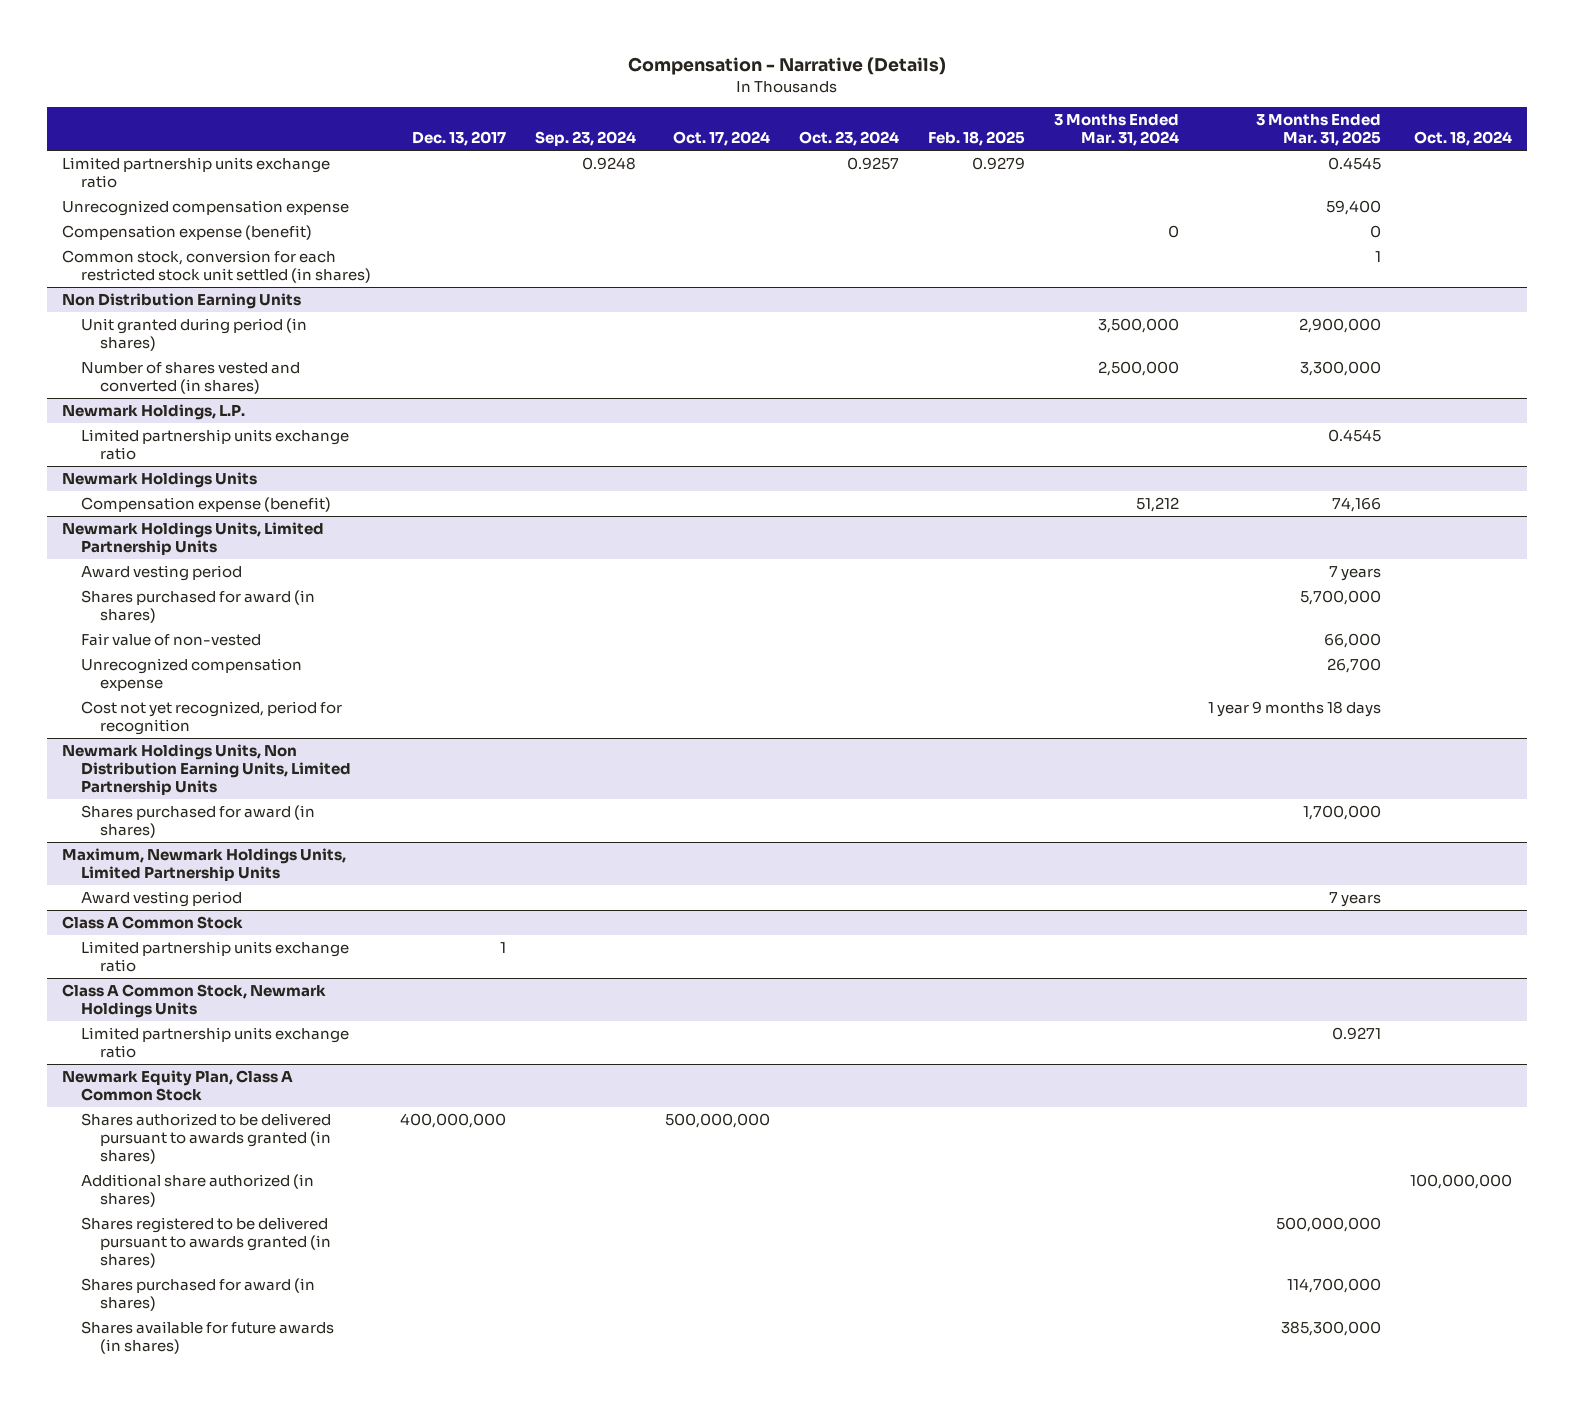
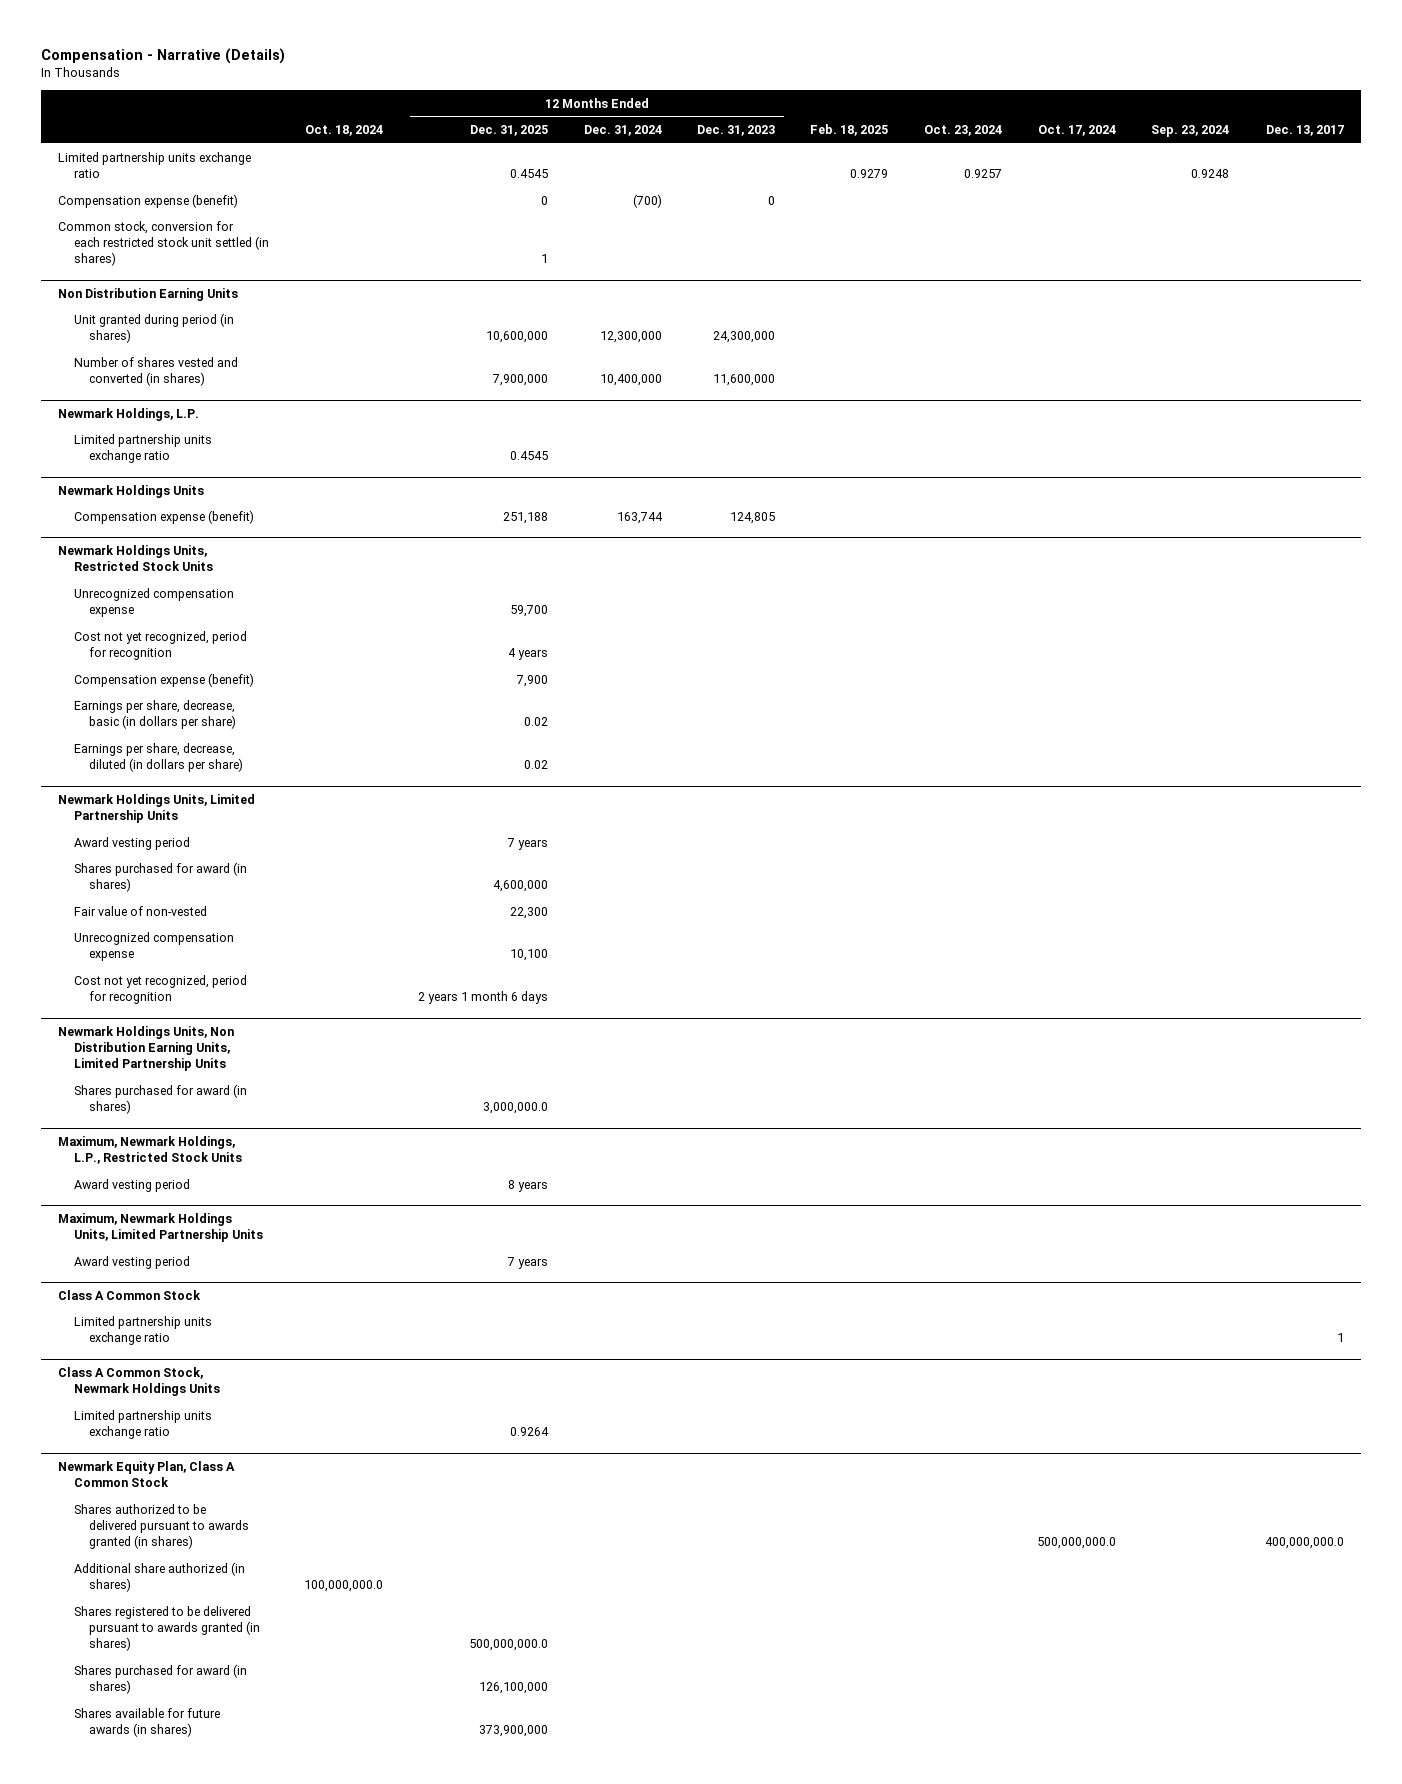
- | Dec. 13, 2017 | Sep. 23, 2024 | Oct. 17, 2024 | Oct. 23, 2024 | Feb. 18, 2025 | 3 Months Ended Mar. 31, 2024 | 3 Months Ended Mar. 31, 2025 | Oct. 18, 2024
+ | Oct. 18, 2024 | 12 Months Ended Dec. 31, 2025 | 12 Months Ended Dec. 31, 2024 | 12 Months Ended Dec. 31, 2023 | Feb. 18, 2025 | Oct. 23, 2024 | Oct. 17, 2024 | Sep. 23, 2024 | Dec. 13, 2017
- Unrecognized compensation expense | | | | | | | 59,400 |
+ Newmark Holdings Units, Restricted Stock Units
+ Unrecognized compensation expense | | 59,700 | | | | | | |
+ Cost not yet recognized, period for recognition | | 4 years | | | | | | |
+ Compensation expense (benefit) | | 7,900 | | | | | | |
+ Earnings per share, decrease, basic (in dollars per share) | | 0.02 | | | | | | |
+ Earnings per share, decrease, diluted (in dollars per share) | | 0.02 | | | | | | |
+ Maximum, Newmark Holdings, L.P., Restricted Stock Units
+ Award vesting period | | 8 years | | | | | | |
@ Newmark Equity Plan, Class A Common Stock
- Shares authorized to be delivered pursuant to awards granted (in shares) | 400,000,000 | | 500,000,000 | | | | |
- Additional share authorized (in shares) | | | | | | | | 100,000,000
+ Shares authorized to be delivered pursuant to awards granted (in shares) | | | | | | | 500,000,000.0 | | 400,000,000.0
+ Additional share authorized (in shares) | 100,000,000.0 | | | | | | | |

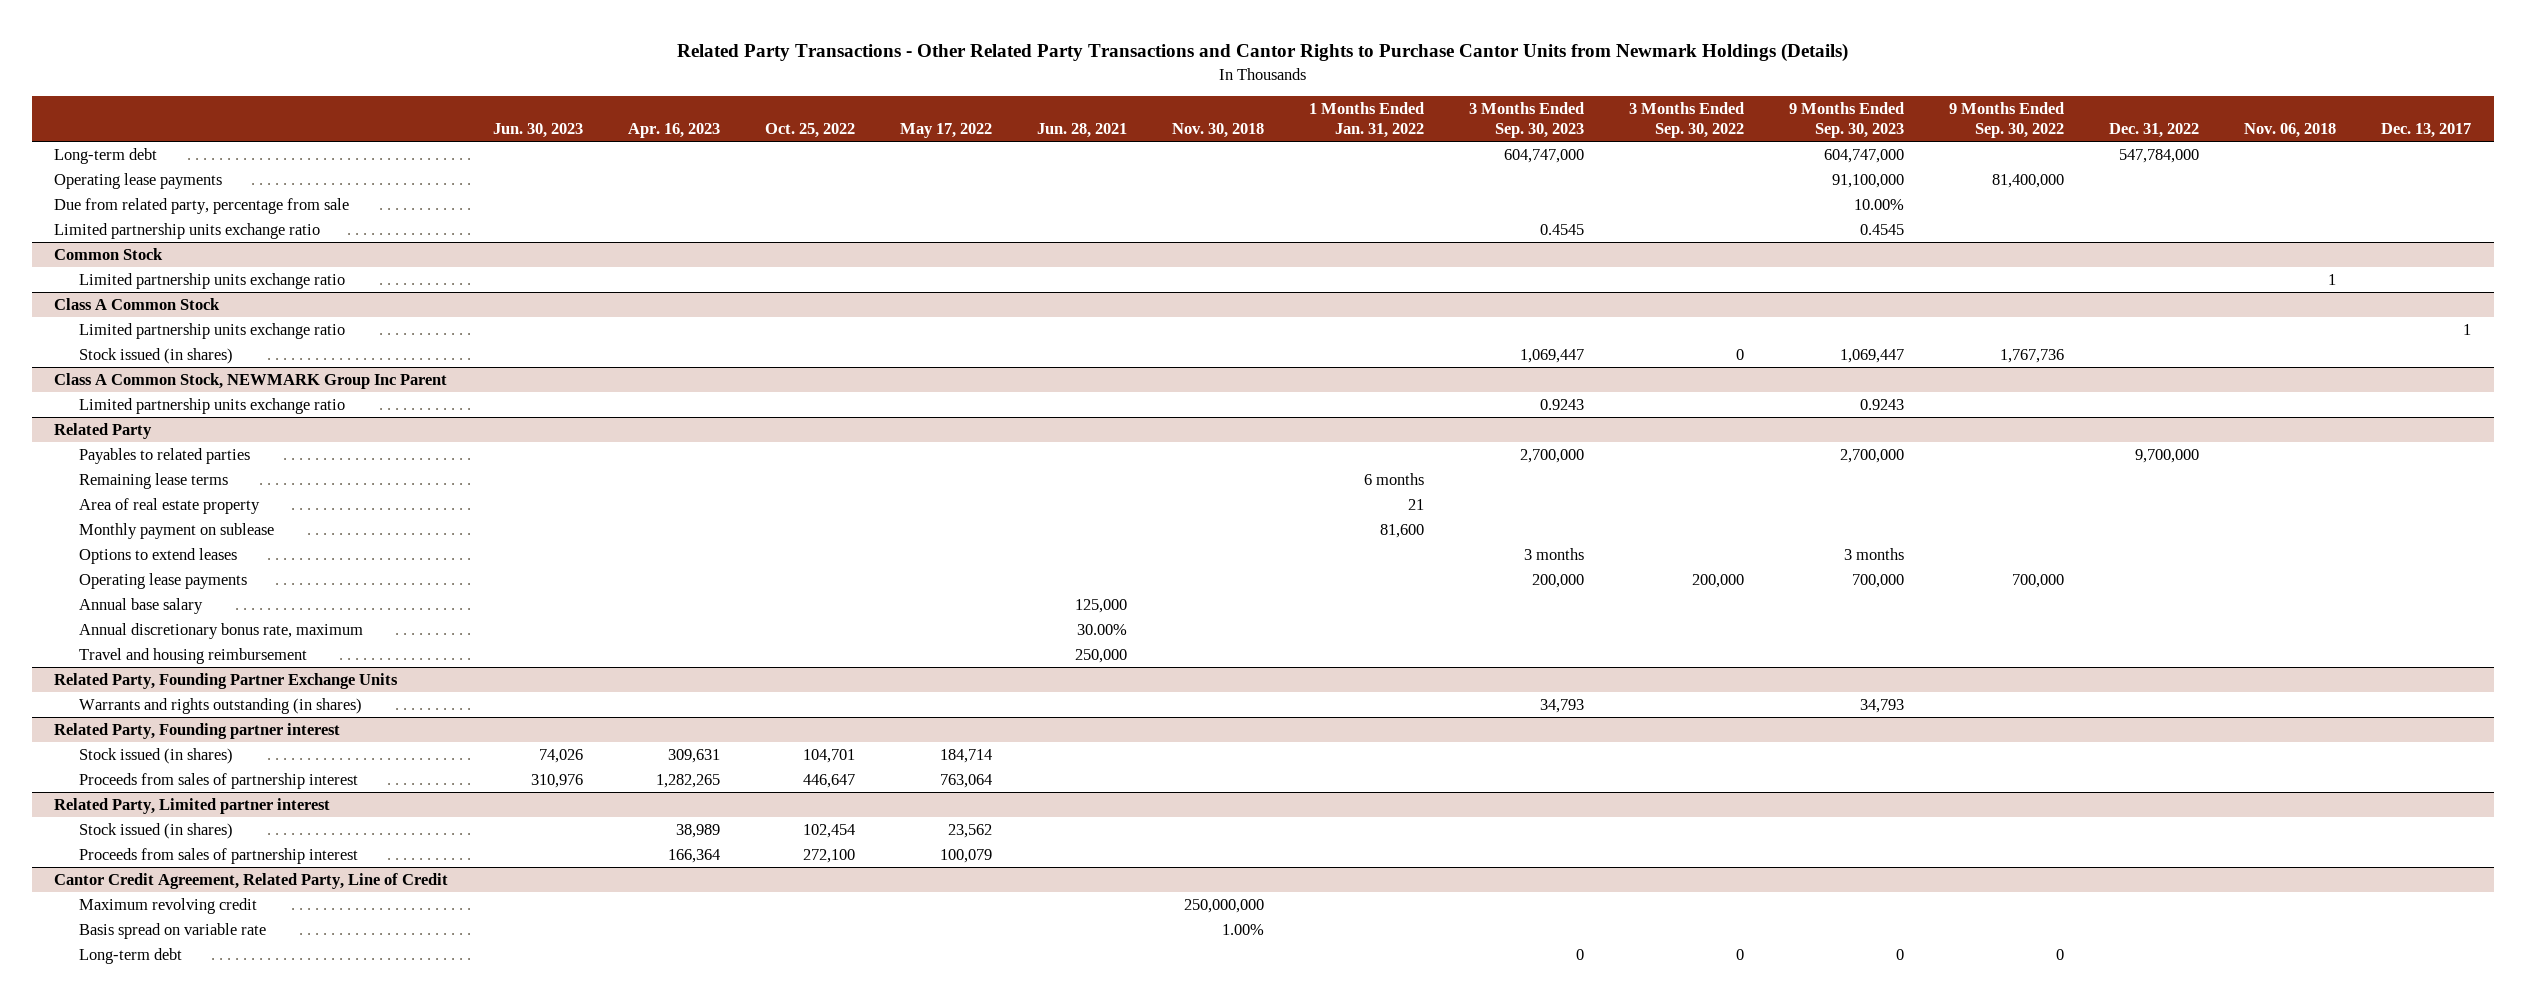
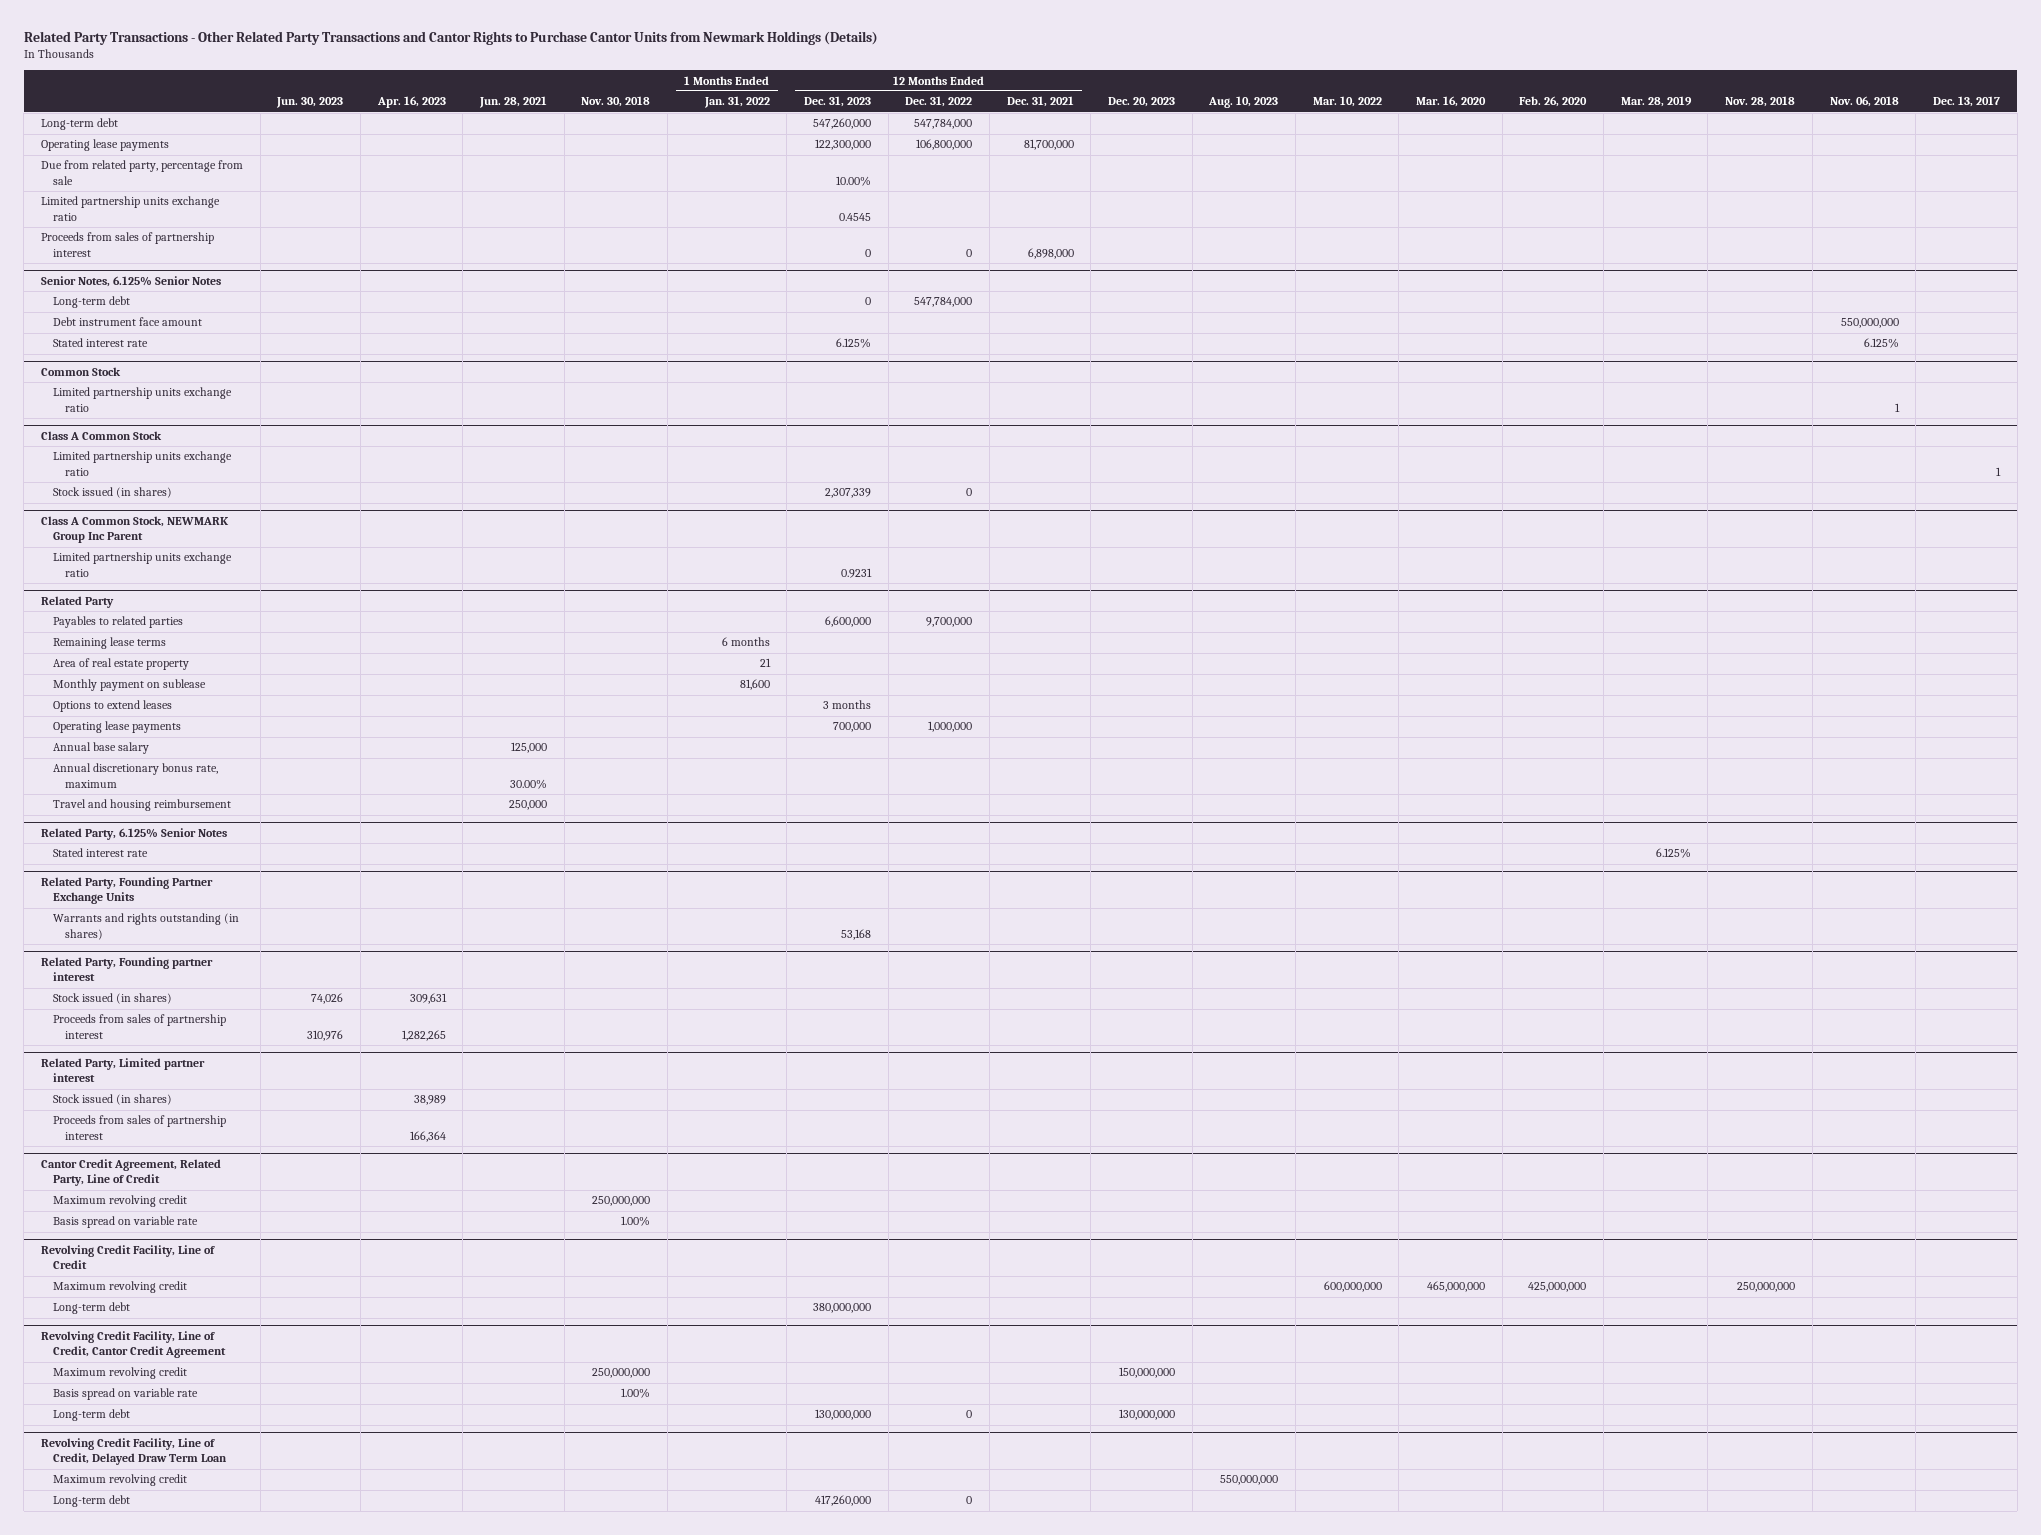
- | Jun. 30, 2023 | Apr. 16, 2023 | Oct. 25, 2022 | May 17, 2022 | Jun. 28, 2021 | Nov. 30, 2018 | 1 Months Ended Jan. 31, 2022 | 3 Months Ended Sep. 30, 2023 | 3 Months Ended Sep. 30, 2022 | 9 Months Ended Sep. 30, 2023 | 9 Months Ended Sep. 30, 2022 | Dec. 31, 2022 | Nov. 06, 2018 | Dec. 13, 2017
+ | Jun. 30, 2023 | Apr. 16, 2023 | Jun. 28, 2021 | Nov. 30, 2018 | 1 Months Ended Jan. 31, 2022 | 12 Months Ended Dec. 31, 2023 | 12 Months Ended Dec. 31, 2022 | 12 Months Ended Dec. 31, 2021 | Dec. 20, 2023 | Aug. 10, 2023 | Mar. 10, 2022 | Mar. 16, 2020 | Feb. 26, 2020 | Mar. 28, 2019 | Nov. 28, 2018 | Nov. 06, 2018 | Dec. 13, 2017
+ Proceeds from sales of partnership interest | | | | | | 0 | 0 | 6,898,000 | | | | | | | | |
+ Senior Notes, 6.125% Senior Notes
+ Long-term debt | | | | | | 0 | 547,784,000 | | | | | | | | | |
+ Debt instrument face amount | | | | | | | | | | | | | | | | 550,000,000 |
+ Stated interest rate | | | | | | 6.125% | | | | | | | | | | 6.125% |
+ Related Party, 6.125% Senior Notes
+ Stated interest rate | | | | | | | | | | | | | | 6.125% | | |
@ Cantor Credit Agreement, Related Party, Line of Credit
- Long-term debt | | | | | | | | 0 | 0 | 0 | 0 | | |
+ Revolving Credit Facility, Line of Credit
+ Maximum revolving credit | | | | | | | | | | | 600,000,000 | 465,000,000 | 425,000,000 | | 250,000,000 | |
+ Long-term debt | | | | | | 380,000,000 | | | | | | | | | | |
+ Revolving Credit Facility, Line of Credit, Cantor Credit Agreement
+ Maximum revolving credit | | | | 250,000,000 | | | | | 150,000,000 | | | | | | | |
+ Basis spread on variable rate | | | | 1.00% | | | | | | | | | | | | |
+ Long-term debt | | | | | | 130,000,000 | 0 | | 130,000,000 | | | | | | | |
+ Revolving Credit Facility, Line of Credit, Delayed Draw Term Loan
+ Maximum revolving credit | | | | | | | | | | 550,000,000 | | | | | | |
+ Long-term debt | | | | | | 417,260,000 | 0 | | | | | | | | | |

